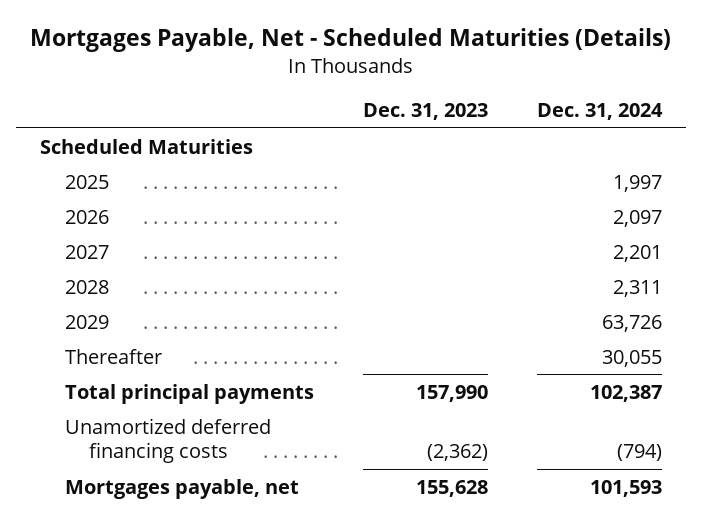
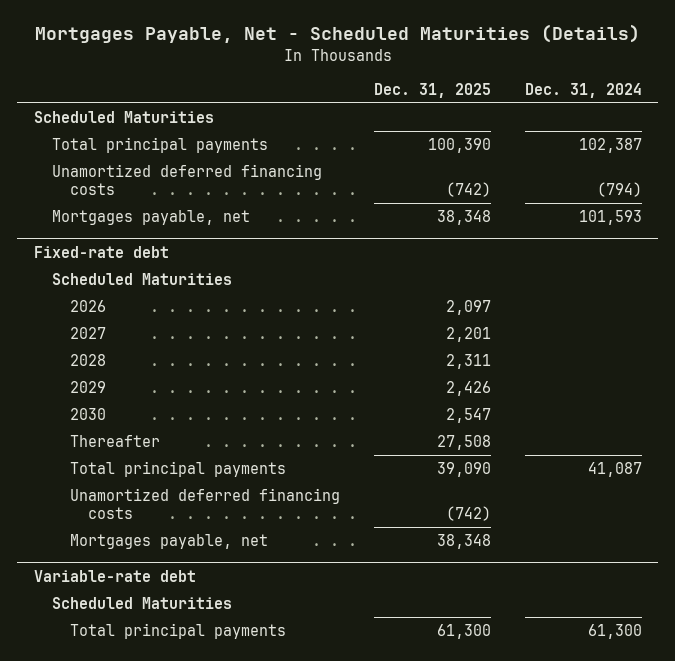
- | Dec. 31, 2023 | Dec. 31, 2024
+ | Dec. 31, 2025 | Dec. 31, 2024
- 2025 | | 1,997
- 2026 | | 2,097
- 2027 | | 2,201
- 2028 | | 2,311
- 2029 | | 63,726
- Thereafter | | 30,055
+ Fixed-rate debt
+ Scheduled Maturities
+ 2026 | 2,097 |
+ 2027 | 2,201 |
+ 2028 | 2,311 |
+ 2029 | 2,426 |
+ 2030 | 2,547 |
+ Thereafter | 27,508 |
+ Total principal payments | 39,090 | 41,087
+ Unamortized deferred financing costs | (742) |
+ Mortgages payable, net | 38,348 |
+ Variable-rate debt
+ Scheduled Maturities
+ Total principal payments | 61,300 | 61,300

